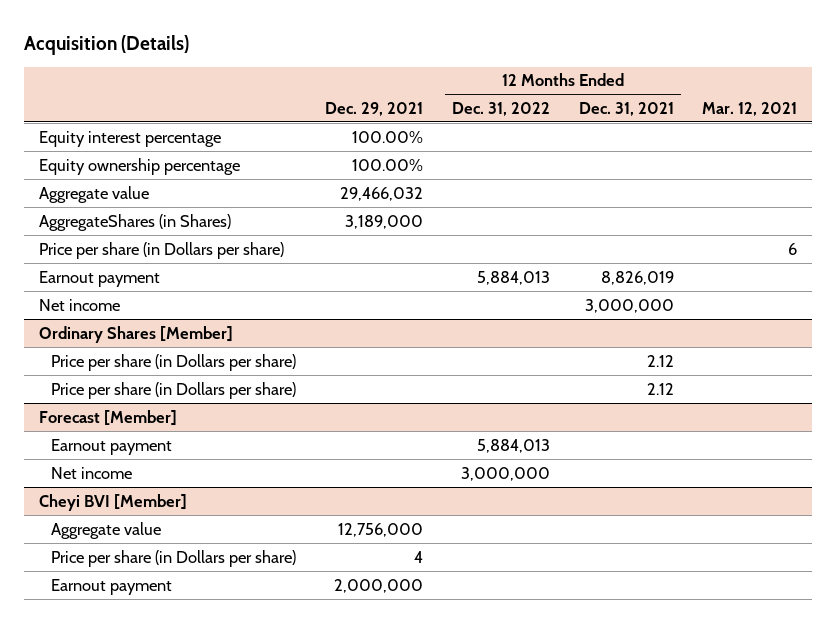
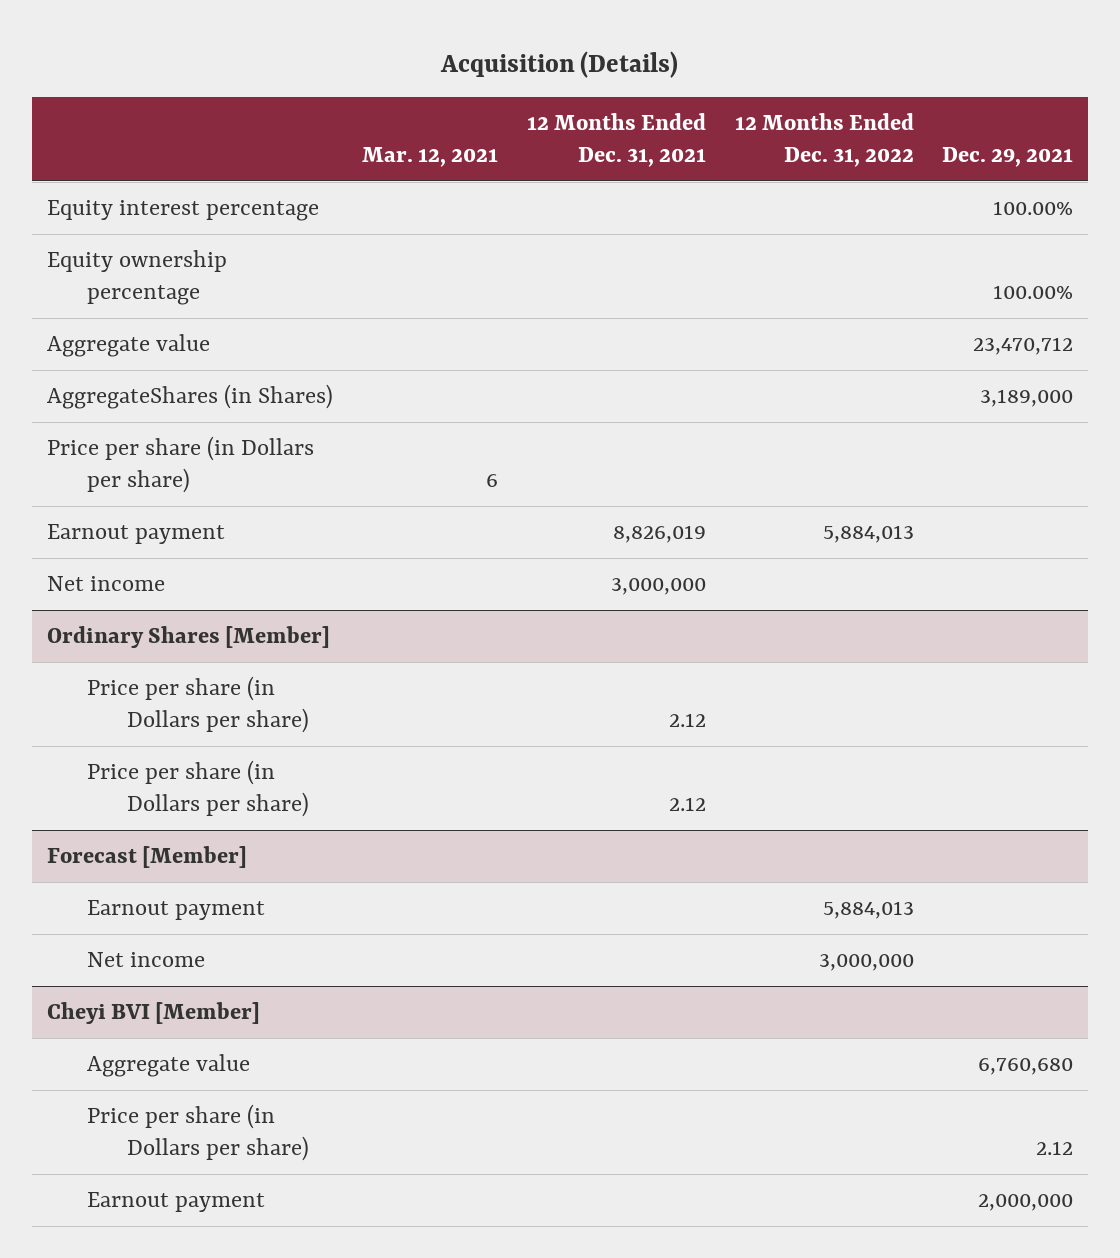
- | Dec. 29, 2021 | 12 Months Ended Dec. 31, 2022 | 12 Months Ended Dec. 31, 2021 | Mar. 12, 2021
+ | Mar. 12, 2021 | 12 Months Ended Dec. 31, 2021 | 12 Months Ended Dec. 31, 2022 | Dec. 29, 2021
- Aggregate value | 29,466,032 | | |
+ Aggregate value | | | | 23,470,712
@ Cheyi BVI [Member]
- Aggregate value | 12,756,000 | | |
- Price per share (in Dollars per share) | 4 | | |
+ Aggregate value | | | | 6,760,680
+ Price per share (in Dollars per share) | | | | 2.12

